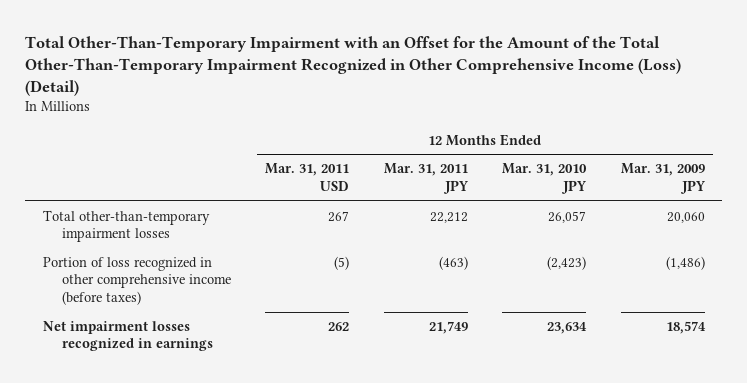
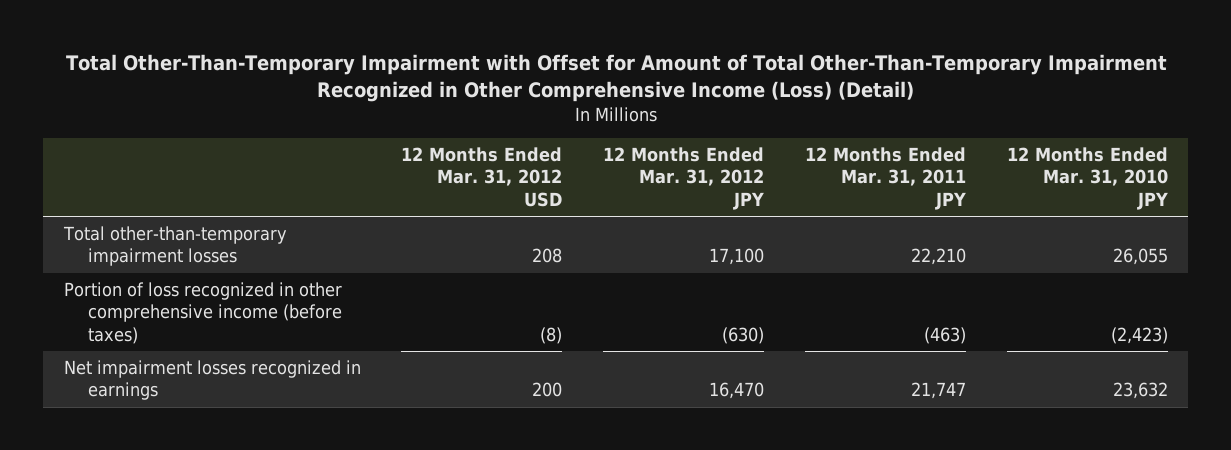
- Total Other-Than-Temporary Impairment with an Offset for the Amount of the Total Other-Than-Temporary Impairment Recognized in Other Comprehensive Income (Loss) (Detail)
+ Total Other-Than-Temporary Impairment with Offset for Amount of Total Other-Than-Temporary Impairment Recognized in Other Comprehensive Income (Loss) (Detail)
- | 12 Months Ended Mar. 31, 2011 USD | 12 Months Ended Mar. 31, 2011 JPY | 12 Months Ended Mar. 31, 2010 JPY | 12 Months Ended Mar. 31, 2009 JPY
+ | 12 Months Ended Mar. 31, 2012 USD | 12 Months Ended Mar. 31, 2012 JPY | 12 Months Ended Mar. 31, 2011 JPY | 12 Months Ended Mar. 31, 2010 JPY
- Total other-than-temporary impairment losses | 267 | 22,212 | 26,057 | 20,060
+ Total other-than-temporary impairment losses | 208 | 17,100 | 22,210 | 26,055
- Net impairment losses recognized in earnings | 262 | 21,749 | 23,634 | 18,574
+ Net impairment losses recognized in earnings | 200 | 16,470 | 21,747 | 23,632

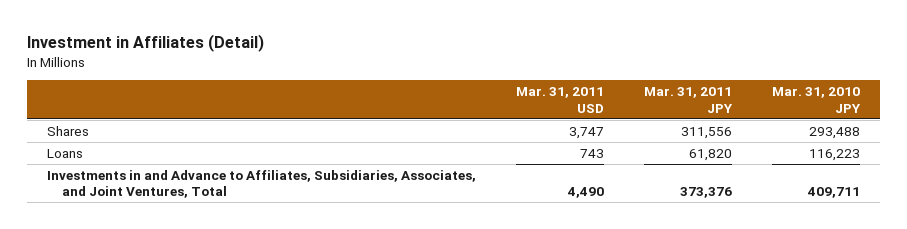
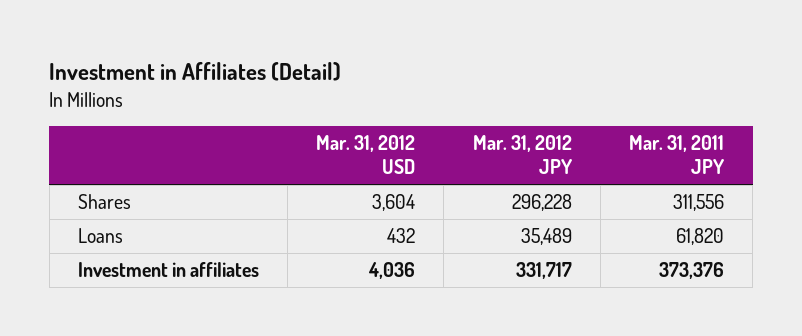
- | Mar. 31, 2011 USD | Mar. 31, 2011 JPY | Mar. 31, 2010 JPY
+ | Mar. 31, 2012 USD | Mar. 31, 2012 JPY | Mar. 31, 2011 JPY
- Investments in and Advance to Affiliates, Subsidiaries, Associates, and Joint Ventures, Total | 4,490 | 373,376 | 409,711
+ Investment in affiliates | 4,036 | 331,717 | 373,376

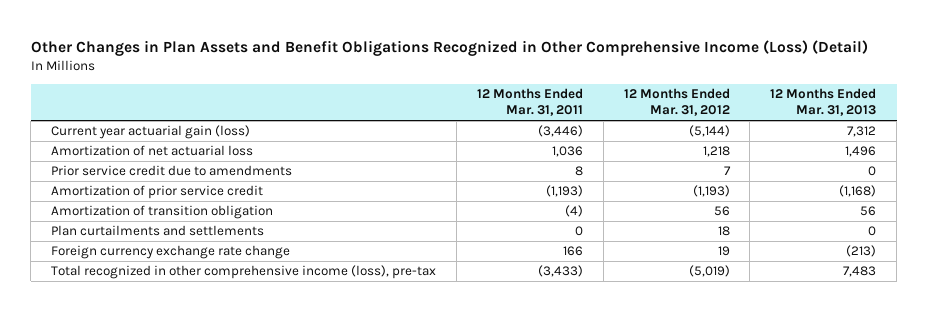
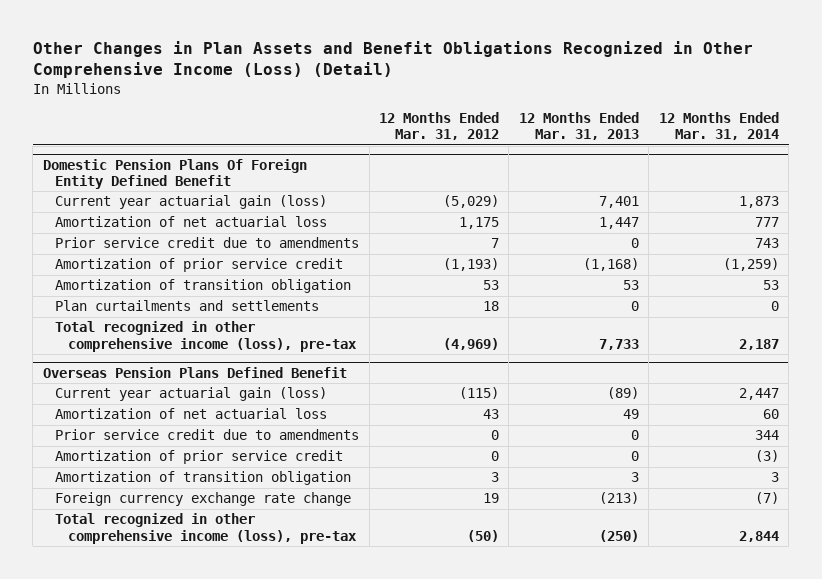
- | 12 Months Ended Mar. 31, 2011 | 12 Months Ended Mar. 31, 2012 | 12 Months Ended Mar. 31, 2013
+ | 12 Months Ended Mar. 31, 2012 | 12 Months Ended Mar. 31, 2013 | 12 Months Ended Mar. 31, 2014
- Current year actuarial gain (loss) | (3,446) | (5,144) | 7,312
- Amortization of net actuarial loss | 1,036 | 1,218 | 1,496
+ Domestic Pension Plans Of Foreign Entity Defined Benefit
+ Current year actuarial gain (loss) | (5,029) | 7,401 | 1,873
+ Amortization of net actuarial loss | 1,175 | 1,447 | 777
- Amortization of transition obligation | (4) | 56 | 56
+ Amortization of transition obligation | 53 | 53 | 53
+ Total recognized in other comprehensive income (loss), pre-tax | (4,969) | 7,733 | 2,187
+ Overseas Pension Plans Defined Benefit
+ Current year actuarial gain (loss) | (115) | (89) | 2,447
+ Amortization of net actuarial loss | 43 | 49 | 60
+ Prior service credit due to amendments | 0 | 0 | 344
+ Amortization of prior service credit | 0 | 0 | (3)
+ Amortization of transition obligation | 3 | 3 | 3
- Total recognized in other comprehensive income (loss), pre-tax | (3,433) | (5,019) | 7,483
+ Total recognized in other comprehensive income (loss), pre-tax | (50) | (250) | 2,844

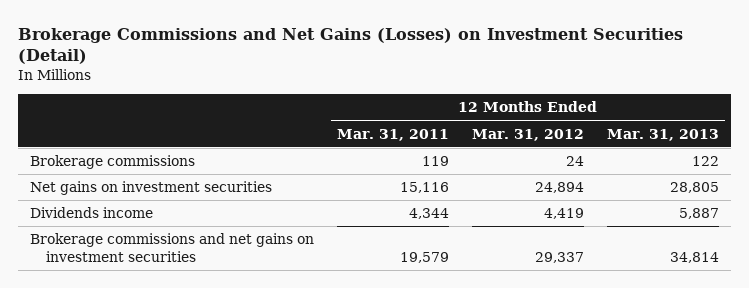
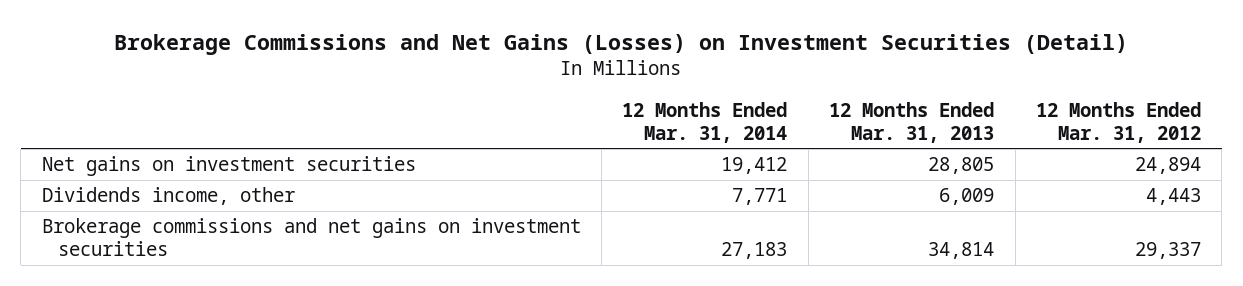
- | 12 Months Ended Mar. 31, 2011 | 12 Months Ended Mar. 31, 2012 | 12 Months Ended Mar. 31, 2013
+ | 12 Months Ended Mar. 31, 2014 | 12 Months Ended Mar. 31, 2013 | 12 Months Ended Mar. 31, 2012
- Brokerage commissions | 119 | 24 | 122
- Dividends income | 4,344 | 4,419 | 5,887
+ Dividends income, other | 7,771 | 6,009 | 4,443

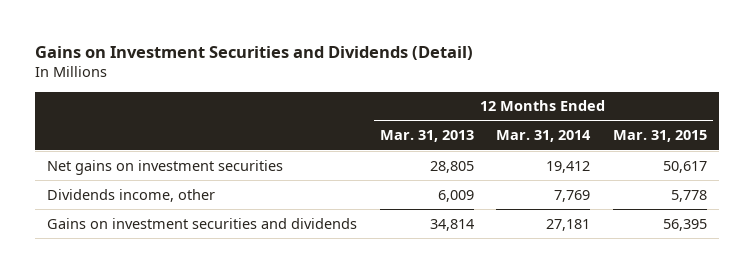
- Brokerage Commissions and Net Gains (Losses) on Investment Securities (Detail)
+ Gains on Investment Securities and Dividends (Detail)
- | 12 Months Ended Mar. 31, 2014 | 12 Months Ended Mar. 31, 2013 | 12 Months Ended Mar. 31, 2012
+ | 12 Months Ended Mar. 31, 2013 | 12 Months Ended Mar. 31, 2014 | 12 Months Ended Mar. 31, 2015
- Dividends income, other | 7,771 | 6,009 | 4,443
- Brokerage commissions and net gains on investment securities | 27,183 | 34,814 | 29,337
+ Dividends income, other | 6,009 | 7,769 | 5,778
+ Gains on investment securities and dividends | 34,814 | 27,181 | 56,395

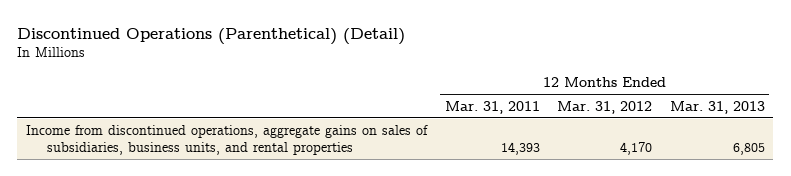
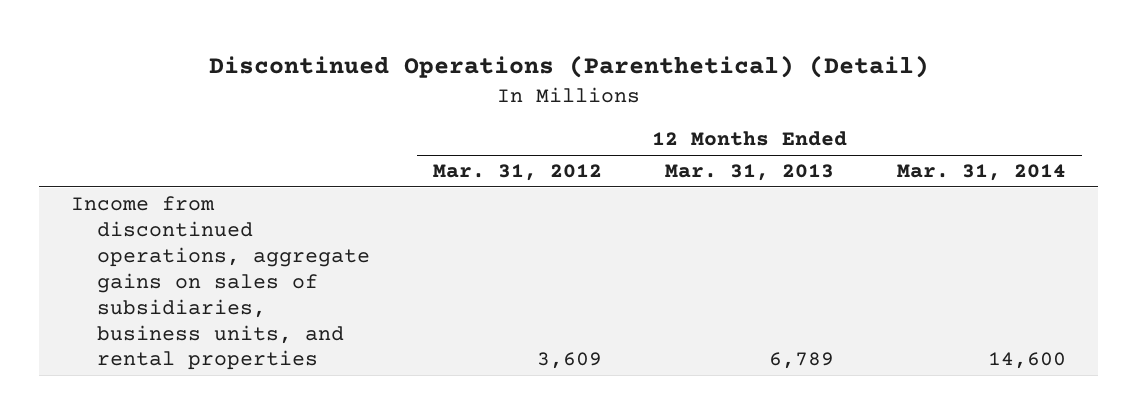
- | 12 Months Ended Mar. 31, 2011 | 12 Months Ended Mar. 31, 2012 | 12 Months Ended Mar. 31, 2013
+ | 12 Months Ended Mar. 31, 2012 | 12 Months Ended Mar. 31, 2013 | 12 Months Ended Mar. 31, 2014
- Income from discontinued operations, aggregate gains on sales of subsidiaries, business units, and rental properties | 14,393 | 4,170 | 6,805
+ Income from discontinued operations, aggregate gains on sales of subsidiaries, business units, and rental properties | 3,609 | 6,789 | 14,600

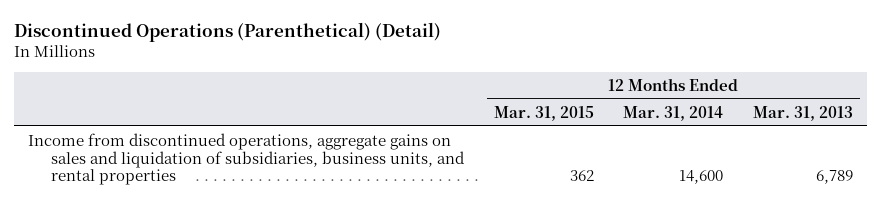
- | 12 Months Ended Mar. 31, 2012 | 12 Months Ended Mar. 31, 2013 | 12 Months Ended Mar. 31, 2014
+ | 12 Months Ended Mar. 31, 2015 | 12 Months Ended Mar. 31, 2014 | 12 Months Ended Mar. 31, 2013
- Income from discontinued operations, aggregate gains on sales of subsidiaries, business units, and rental properties | 3,609 | 6,789 | 14,600
+ Income from discontinued operations, aggregate gains on sales and liquidation of subsidiaries, business units, and rental properties | 362 | 14,600 | 6,789

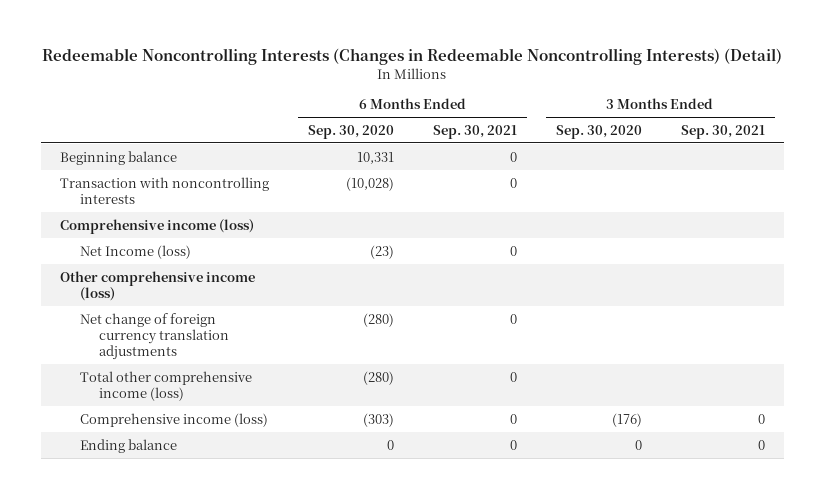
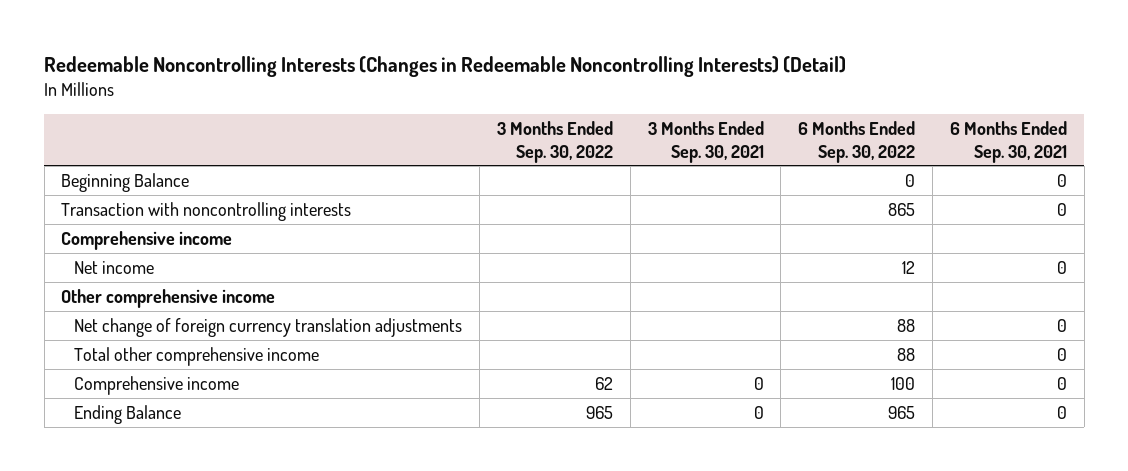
- | 6 Months Ended Sep. 30, 2020 | 6 Months Ended Sep. 30, 2021 | 3 Months Ended Sep. 30, 2020 | 3 Months Ended Sep. 30, 2021
+ | 3 Months Ended Sep. 30, 2022 | 3 Months Ended Sep. 30, 2021 | 6 Months Ended Sep. 30, 2022 | 6 Months Ended Sep. 30, 2021
- Beginning balance | 10,331 | 0 | |
+ Beginning Balance | | | 0 | 0
- Comprehensive income (loss)
- Net Income (loss) | (23) | 0 | |
- Other comprehensive income (loss)
+ Comprehensive income
+ Net income | | | 12 | 0
+ Other comprehensive income
- Total other comprehensive income (loss) | (280) | 0 | |
- Comprehensive income (loss) | (303) | 0 | (176) | 0
- Ending balance | 0 | 0 | 0 | 0
+ Total other comprehensive income | | | 88 | 0
+ Comprehensive income | 62 | 0 | 100 | 0
+ Ending Balance | 965 | 0 | 965 | 0

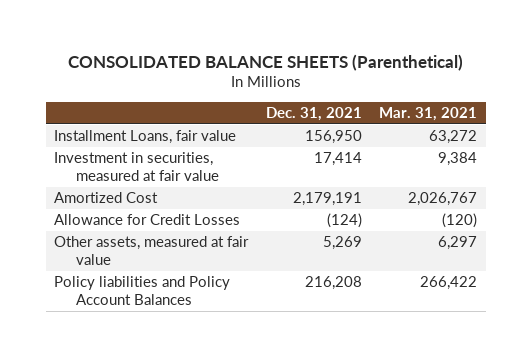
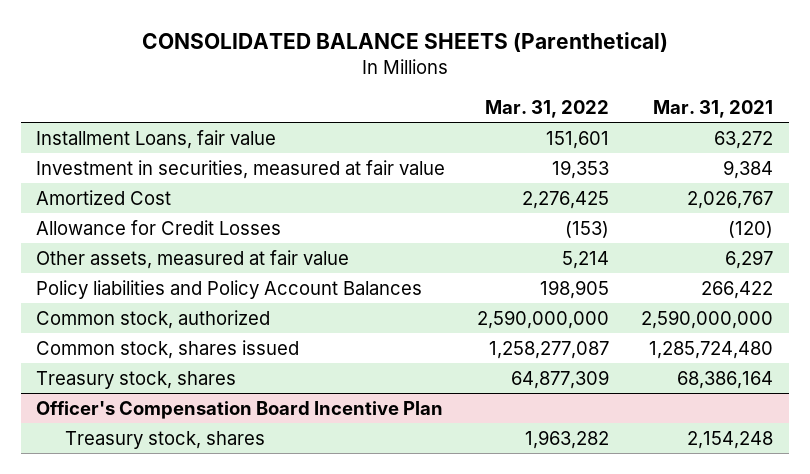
- | Dec. 31, 2021 | Mar. 31, 2021
+ | Mar. 31, 2022 | Mar. 31, 2021
+ Common stock, authorized | 2,590,000,000 | 2,590,000,000
+ Common stock, shares issued | 1,258,277,087 | 1,285,724,480
+ Treasury stock, shares | 64,877,309 | 68,386,164
+ Officer's Compensation Board Incentive Plan
+ Treasury stock, shares | 1,963,282 | 2,154,248

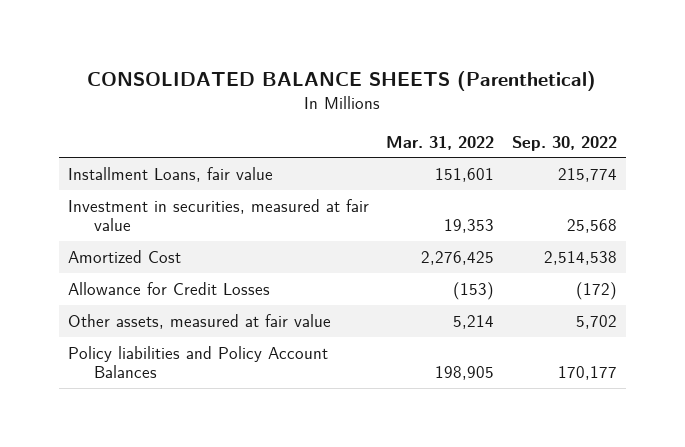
- | Mar. 31, 2022 | Mar. 31, 2021
+ | Mar. 31, 2022 | Sep. 30, 2022
- Common stock, authorized | 2,590,000,000 | 2,590,000,000
- Common stock, shares issued | 1,258,277,087 | 1,285,724,480
- Treasury stock, shares | 64,877,309 | 68,386,164
- Officer's Compensation Board Incentive Plan
- Treasury stock, shares | 1,963,282 | 2,154,248

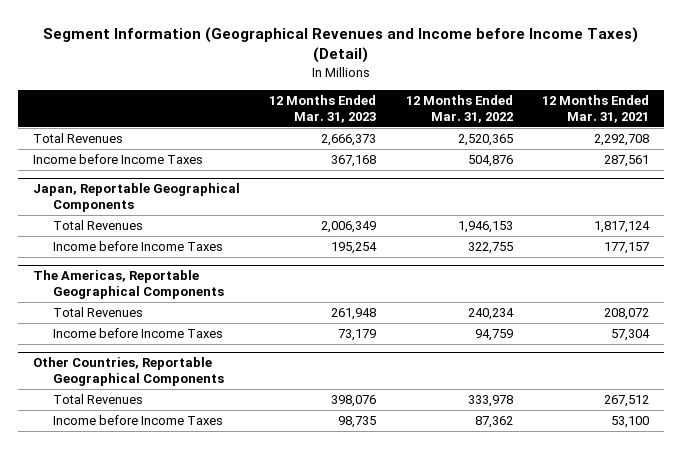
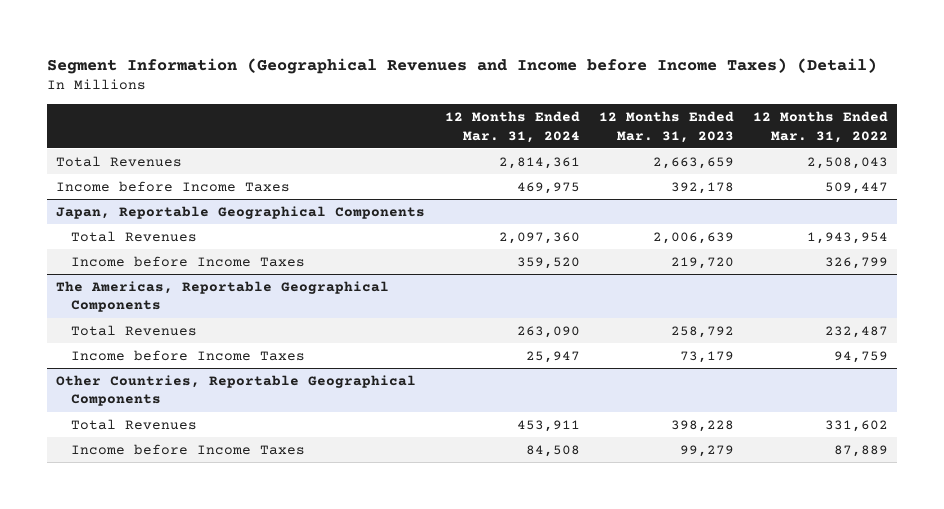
- | 12 Months Ended Mar. 31, 2023 | 12 Months Ended Mar. 31, 2022 | 12 Months Ended Mar. 31, 2021
+ | 12 Months Ended Mar. 31, 2024 | 12 Months Ended Mar. 31, 2023 | 12 Months Ended Mar. 31, 2022
- Total Revenues | 2,666,373 | 2,520,365 | 2,292,708
- Income before Income Taxes | 367,168 | 504,876 | 287,561
+ Total Revenues | 2,814,361 | 2,663,659 | 2,508,043
+ Income before Income Taxes | 469,975 | 392,178 | 509,447
@ Japan, Reportable Geographical Components
- Total Revenues | 2,006,349 | 1,946,153 | 1,817,124
- Income before Income Taxes | 195,254 | 322,755 | 177,157
+ Total Revenues | 2,097,360 | 2,006,639 | 1,943,954
+ Income before Income Taxes | 359,520 | 219,720 | 326,799
@ The Americas, Reportable Geographical Components
- Total Revenues | 261,948 | 240,234 | 208,072
+ Total Revenues | 263,090 | 258,792 | 232,487
@ Other Countries, Reportable Geographical Components
- Total Revenues | 398,076 | 333,978 | 267,512
- Income before Income Taxes | 98,735 | 87,362 | 53,100
+ Total Revenues | 453,911 | 398,228 | 331,602
+ Income before Income Taxes | 84,508 | 99,279 | 87,889

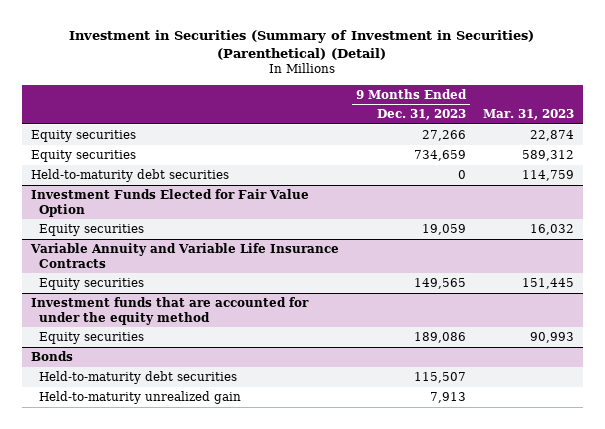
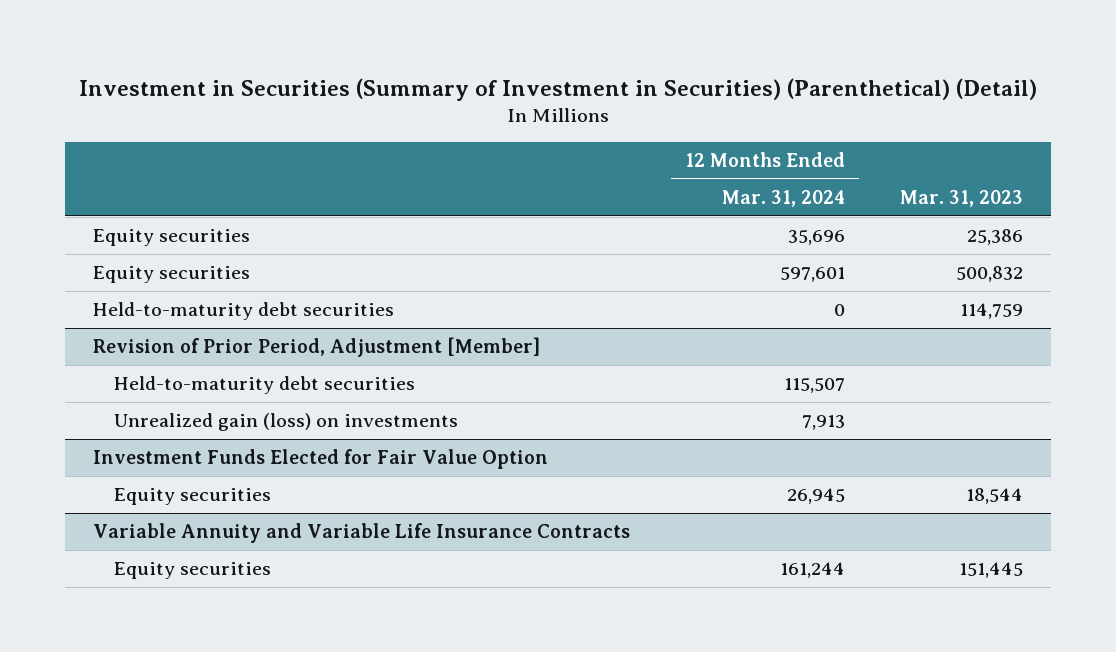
- | 9 Months Ended Dec. 31, 2023 | Mar. 31, 2023
+ | 12 Months Ended Mar. 31, 2024 | Mar. 31, 2023
- Equity securities | 27,266 | 22,874
- Equity securities | 734,659 | 589,312
+ Equity securities | 35,696 | 25,386
+ Equity securities | 597,601 | 500,832
+ Revision of Prior Period, Adjustment [Member]
+ Held-to-maturity debt securities | 115,507 |
+ Unrealized gain (loss) on investments | 7,913 |
@ Investment Funds Elected for Fair Value Option
- Equity securities | 19,059 | 16,032
+ Equity securities | 26,945 | 18,544
- Investment funds that are accounted for under the equity method
- Equity securities | 189,086 | 90,993
- Bonds
- Held-to-maturity debt securities | 115,507 |
- Held-to-maturity unrealized gain | 7,913 |

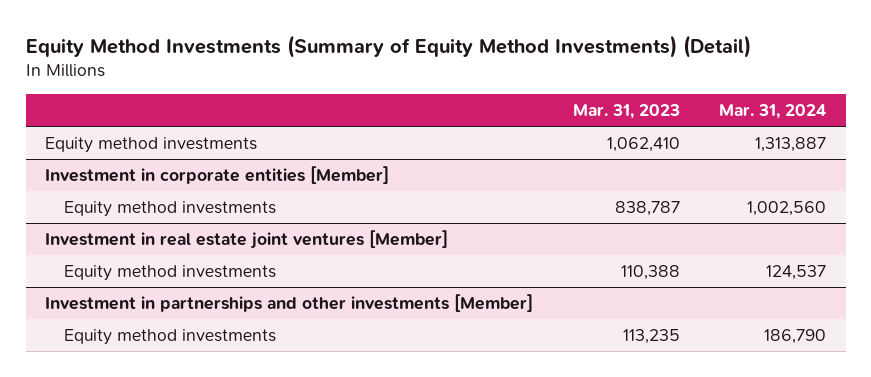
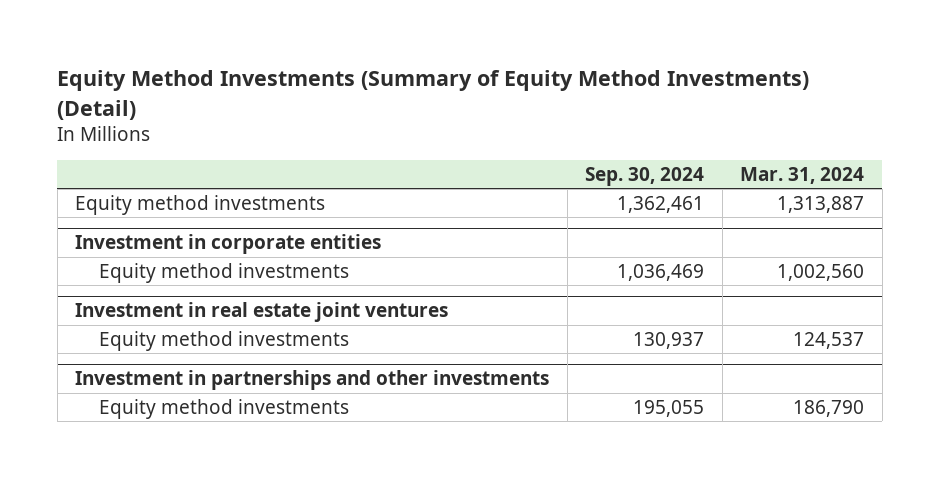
- | Mar. 31, 2023 | Mar. 31, 2024
+ | Sep. 30, 2024 | Mar. 31, 2024
- Investment in corporate entities [Member]
+ Investment in corporate entities
- Investment in real estate joint ventures [Member]
+ Investment in real estate joint ventures
- Investment in partnerships and other investments [Member]
+ Investment in partnerships and other investments

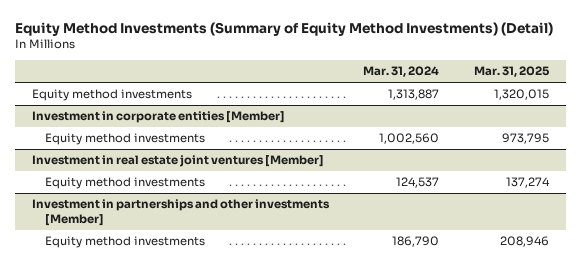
- | Sep. 30, 2024 | Mar. 31, 2024
+ | Mar. 31, 2024 | Mar. 31, 2025
- Investment in corporate entities
+ Investment in corporate entities [Member]
- Investment in real estate joint ventures
+ Investment in real estate joint ventures [Member]
- Investment in partnerships and other investments
+ Investment in partnerships and other investments [Member]

